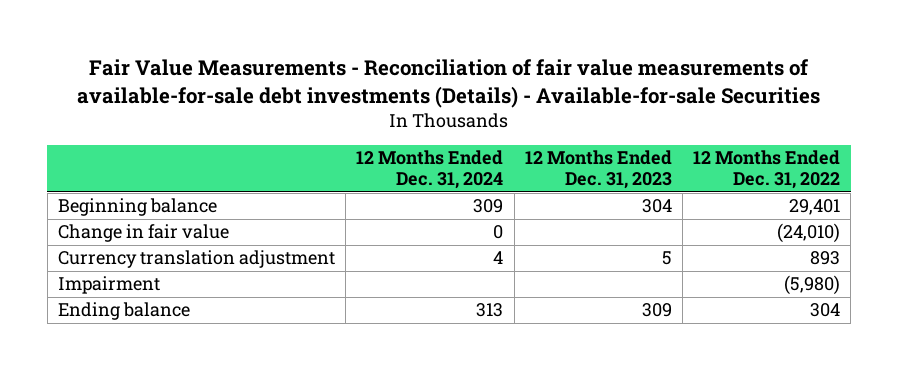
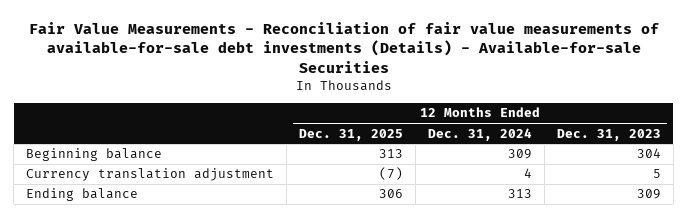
- | 12 Months Ended Dec. 31, 2024 | 12 Months Ended Dec. 31, 2023 | 12 Months Ended Dec. 31, 2022
+ | 12 Months Ended Dec. 31, 2025 | 12 Months Ended Dec. 31, 2024 | 12 Months Ended Dec. 31, 2023
- Change in fair value | 0 | | (24,010)
- Impairment | | | (5,980)

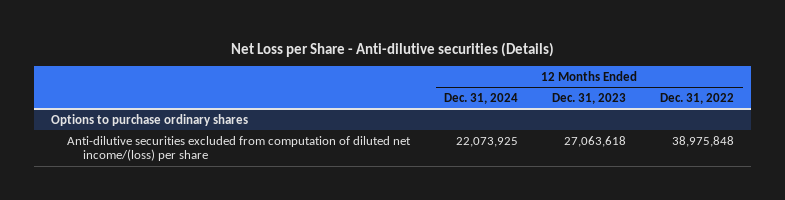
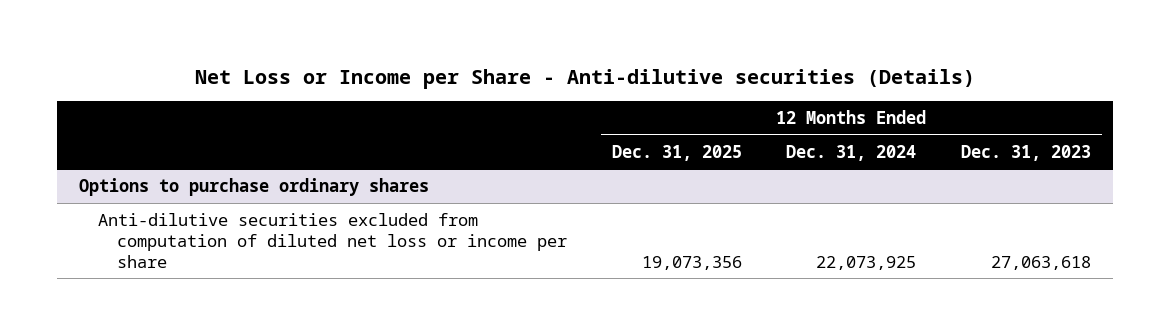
- Net Loss per Share - Anti-dilutive securities (Details)
+ Net Loss or Income per Share - Anti-dilutive securities (Details)
- | 12 Months Ended Dec. 31, 2024 | 12 Months Ended Dec. 31, 2023 | 12 Months Ended Dec. 31, 2022
+ | 12 Months Ended Dec. 31, 2025 | 12 Months Ended Dec. 31, 2024 | 12 Months Ended Dec. 31, 2023
@ Options to purchase ordinary shares
- Anti-dilutive securities excluded from computation of diluted net income/(loss) per share | 22,073,925 | 27,063,618 | 38,975,848
+ Anti-dilutive securities excluded from computation of diluted net loss or income per share | 19,073,356 | 22,073,925 | 27,063,618

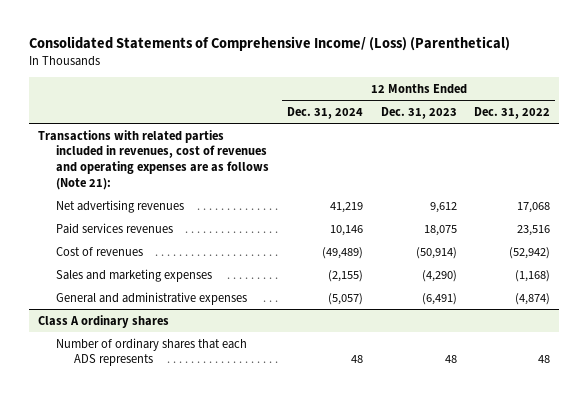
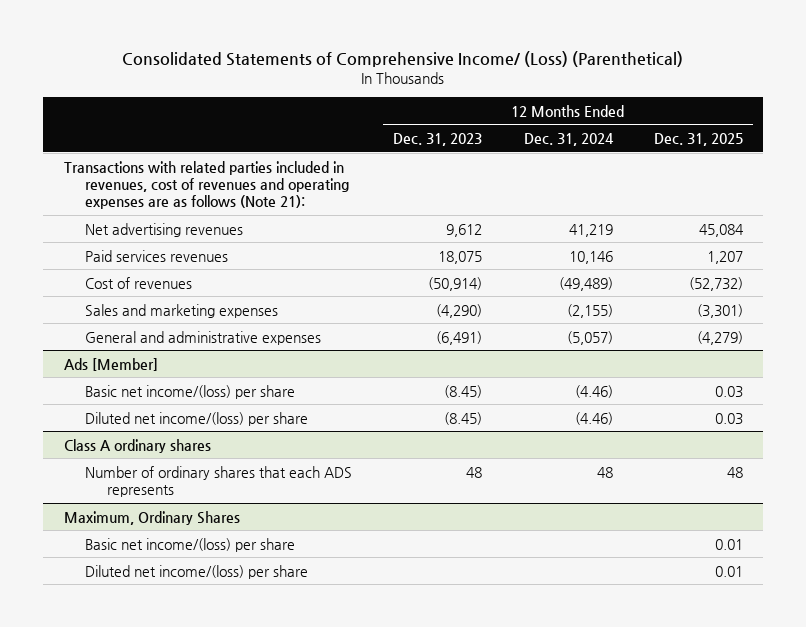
- | 12 Months Ended Dec. 31, 2024 | 12 Months Ended Dec. 31, 2023 | 12 Months Ended Dec. 31, 2022
+ | 12 Months Ended Dec. 31, 2023 | 12 Months Ended Dec. 31, 2024 | 12 Months Ended Dec. 31, 2025
+ Ads [Member]
+ Basic net income/(loss) per share | (8.45) | (4.46) | 0.03
+ Diluted net income/(loss) per share | (8.45) | (4.46) | 0.03
+ Maximum, Ordinary Shares
+ Basic net income/(loss) per share | | | 0.01
+ Diluted net income/(loss) per share | | | 0.01

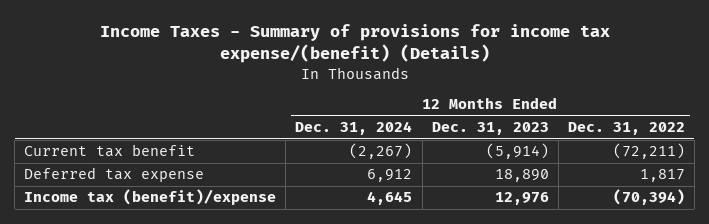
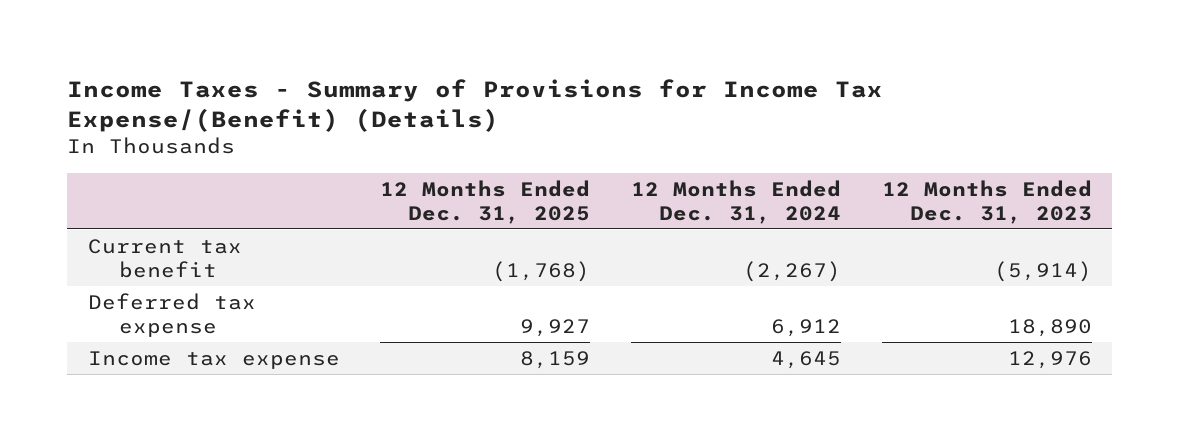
- Income Taxes - Summary of provisions for income tax expense/(benefit) (Details)
+ Income Taxes - Summary of Provisions for Income Tax Expense/(Benefit) (Details)
- | 12 Months Ended Dec. 31, 2024 | 12 Months Ended Dec. 31, 2023 | 12 Months Ended Dec. 31, 2022
+ | 12 Months Ended Dec. 31, 2025 | 12 Months Ended Dec. 31, 2024 | 12 Months Ended Dec. 31, 2023
- Income tax (benefit)/expense | 4,645 | 12,976 | (70,394)
+ Income tax expense | 8,159 | 4,645 | 12,976

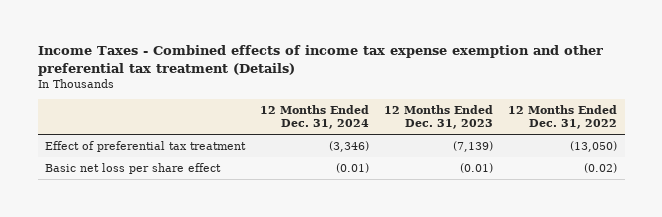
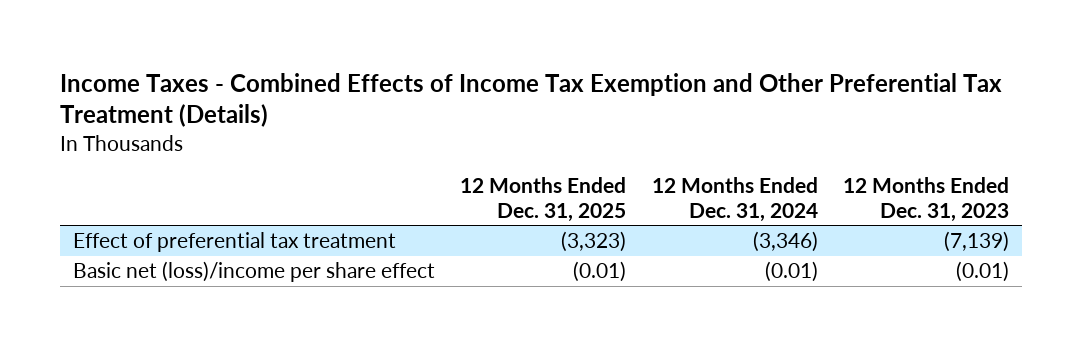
- Income Taxes - Combined effects of income tax expense exemption and other preferential tax treatment (Details)
+ Income Taxes - Combined Effects of Income Tax Exemption and Other Preferential Tax Treatment (Details)
- | 12 Months Ended Dec. 31, 2024 | 12 Months Ended Dec. 31, 2023 | 12 Months Ended Dec. 31, 2022
+ | 12 Months Ended Dec. 31, 2025 | 12 Months Ended Dec. 31, 2024 | 12 Months Ended Dec. 31, 2023
- Basic net loss per share effect | (0.01) | (0.01) | (0.02)
+ Basic net (loss)/income per share effect | (0.01) | (0.01) | (0.01)

